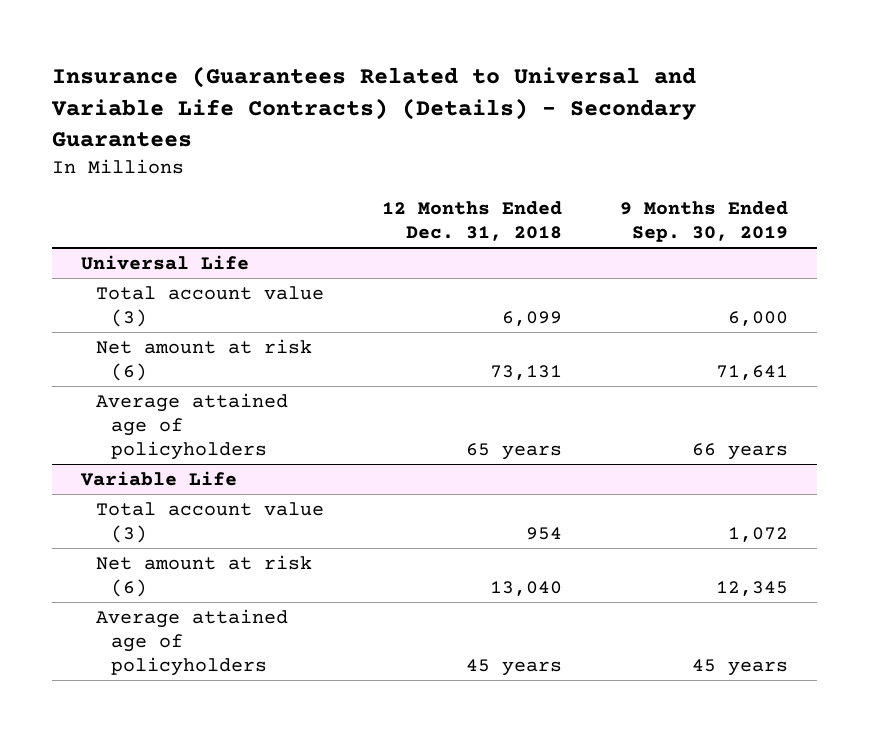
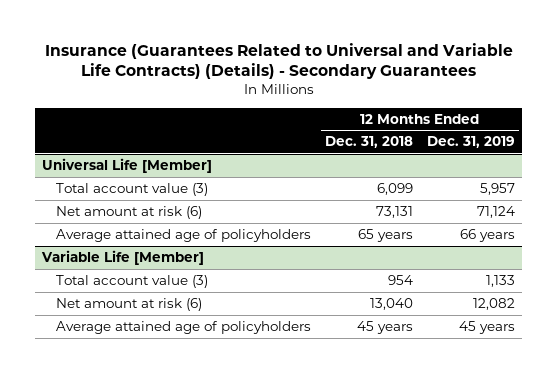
- | 12 Months Ended Dec. 31, 2018 | 9 Months Ended Sep. 30, 2019
+ | 12 Months Ended Dec. 31, 2018 | 12 Months Ended Dec. 31, 2019
- Universal Life
+ Universal Life [Member]
- Variable Life
+ Variable Life [Member]

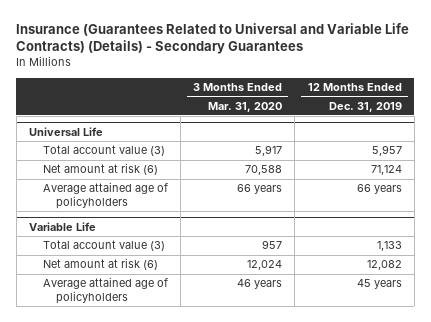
- | 12 Months Ended Dec. 31, 2018 | 12 Months Ended Dec. 31, 2019
+ | 3 Months Ended Mar. 31, 2020 | 12 Months Ended Dec. 31, 2019
- Universal Life [Member]
+ Universal Life
- Variable Life [Member]
+ Variable Life

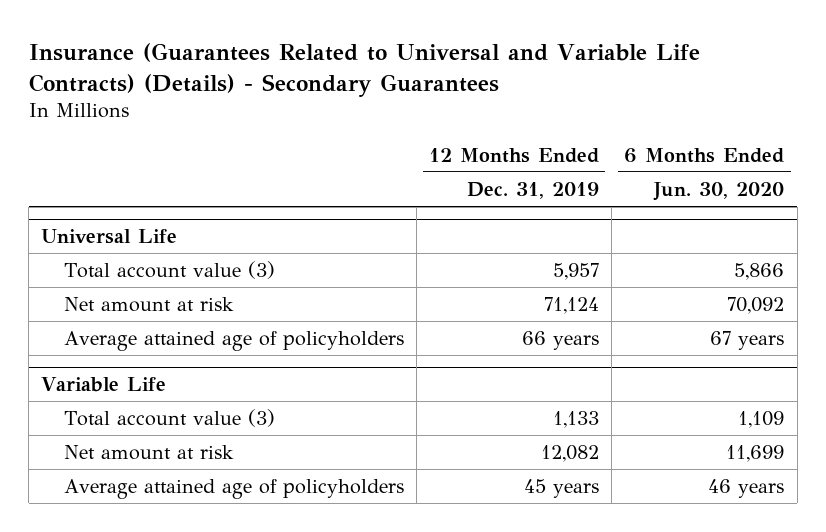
- | 3 Months Ended Mar. 31, 2020 | 12 Months Ended Dec. 31, 2019
+ | 12 Months Ended Dec. 31, 2019 | 6 Months Ended Jun. 30, 2020
@ Universal Life
- Net amount at risk (6) | 70,588 | 71,124
+ Net amount at risk | 71,124 | 70,092
@ Variable Life
- Net amount at risk (6) | 12,024 | 12,082
+ Net amount at risk | 12,082 | 11,699

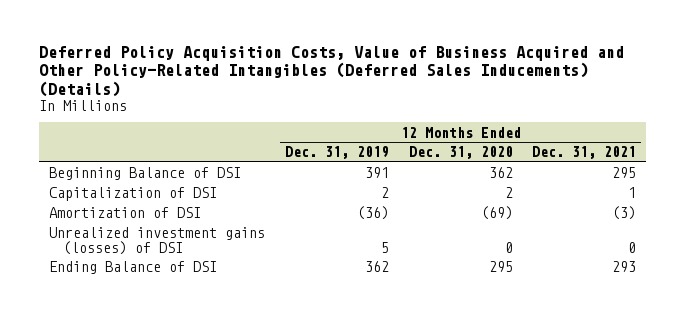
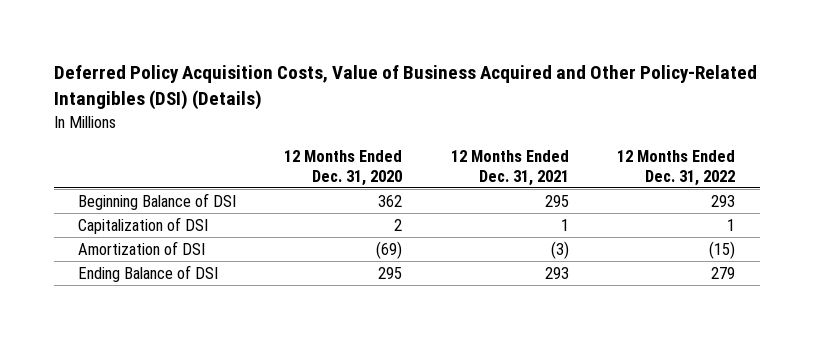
- Deferred Policy Acquisition Costs, Value of Business Acquired and Other Policy-Related Intangibles (Deferred Sales Inducements) (Details)
+ Deferred Policy Acquisition Costs, Value of Business Acquired and Other Policy-Related Intangibles (DSI) (Details)
- | 12 Months Ended Dec. 31, 2019 | 12 Months Ended Dec. 31, 2020 | 12 Months Ended Dec. 31, 2021
+ | 12 Months Ended Dec. 31, 2020 | 12 Months Ended Dec. 31, 2021 | 12 Months Ended Dec. 31, 2022
- Unrealized investment gains (losses) of DSI | 5 | 0 | 0

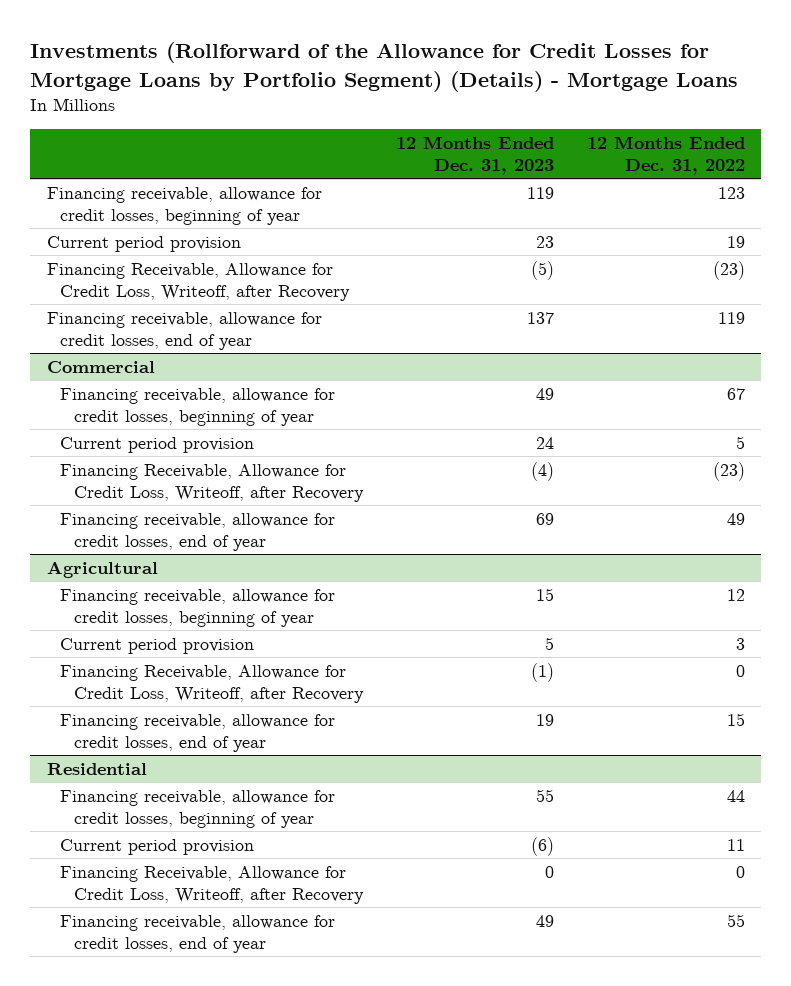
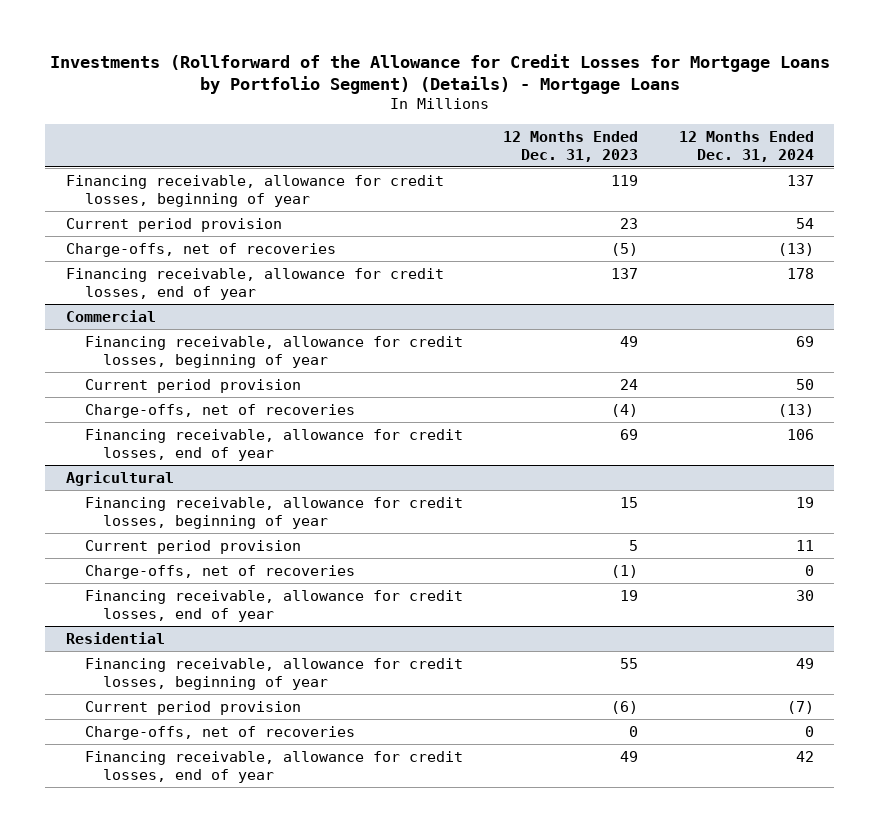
- | 12 Months Ended Dec. 31, 2023 | 12 Months Ended Dec. 31, 2022
+ | 12 Months Ended Dec. 31, 2023 | 12 Months Ended Dec. 31, 2024
- Financing Receivable, Allowance for Credit Loss, Writeoff, after Recovery | (5) | (23)
+ Charge-offs, net of recoveries | (5) | (13)
@ Commercial
- Financing Receivable, Allowance for Credit Loss, Writeoff, after Recovery | (4) | (23)
+ Charge-offs, net of recoveries | (4) | (13)
@ Agricultural
- Financing Receivable, Allowance for Credit Loss, Writeoff, after Recovery | (1) | 0
+ Charge-offs, net of recoveries | (1) | 0
@ Residential
- Financing Receivable, Allowance for Credit Loss, Writeoff, after Recovery | 0 | 0
+ Charge-offs, net of recoveries | 0 | 0

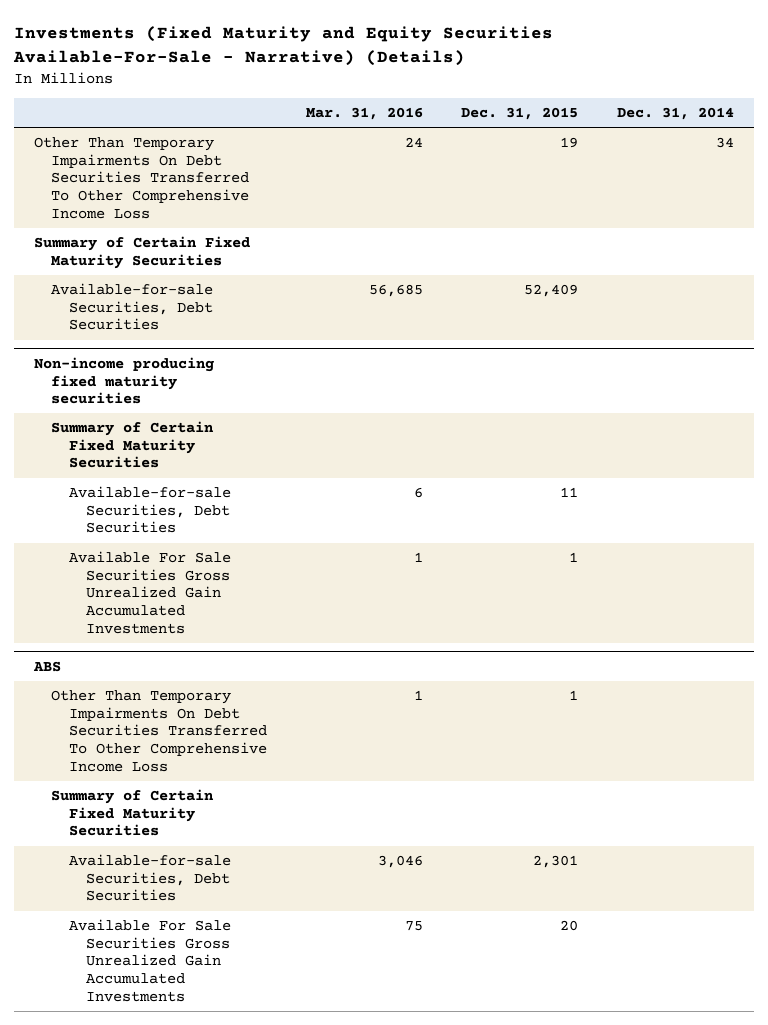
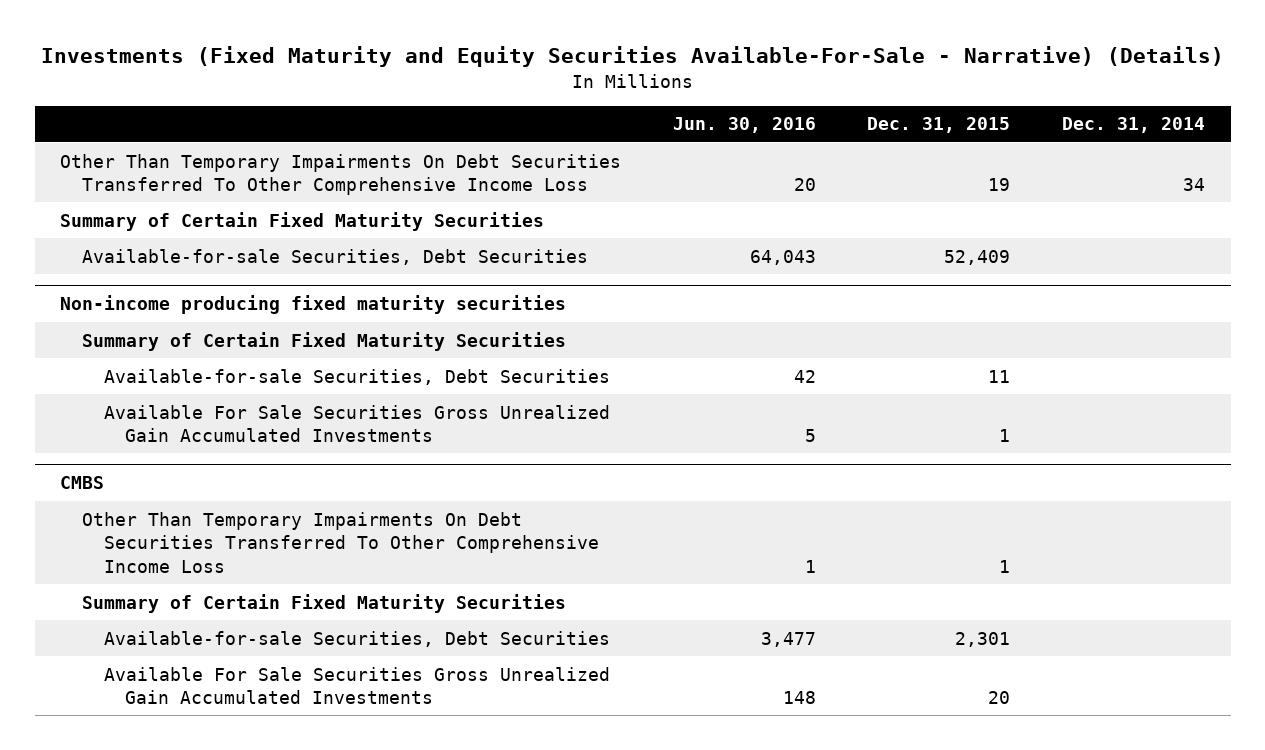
- | Mar. 31, 2016 | Dec. 31, 2015 | Dec. 31, 2014
+ | Jun. 30, 2016 | Dec. 31, 2015 | Dec. 31, 2014
- ABS
+ CMBS

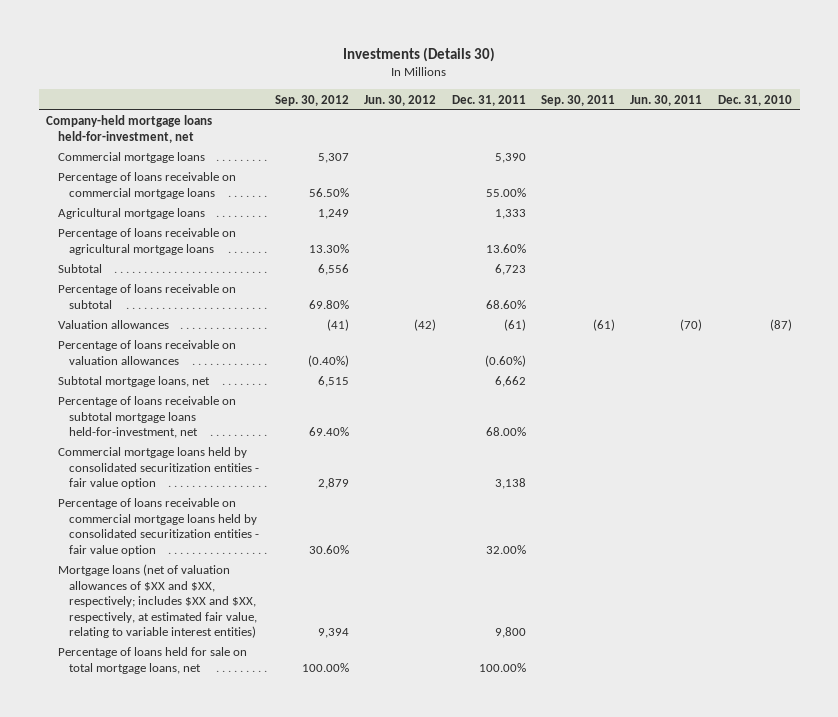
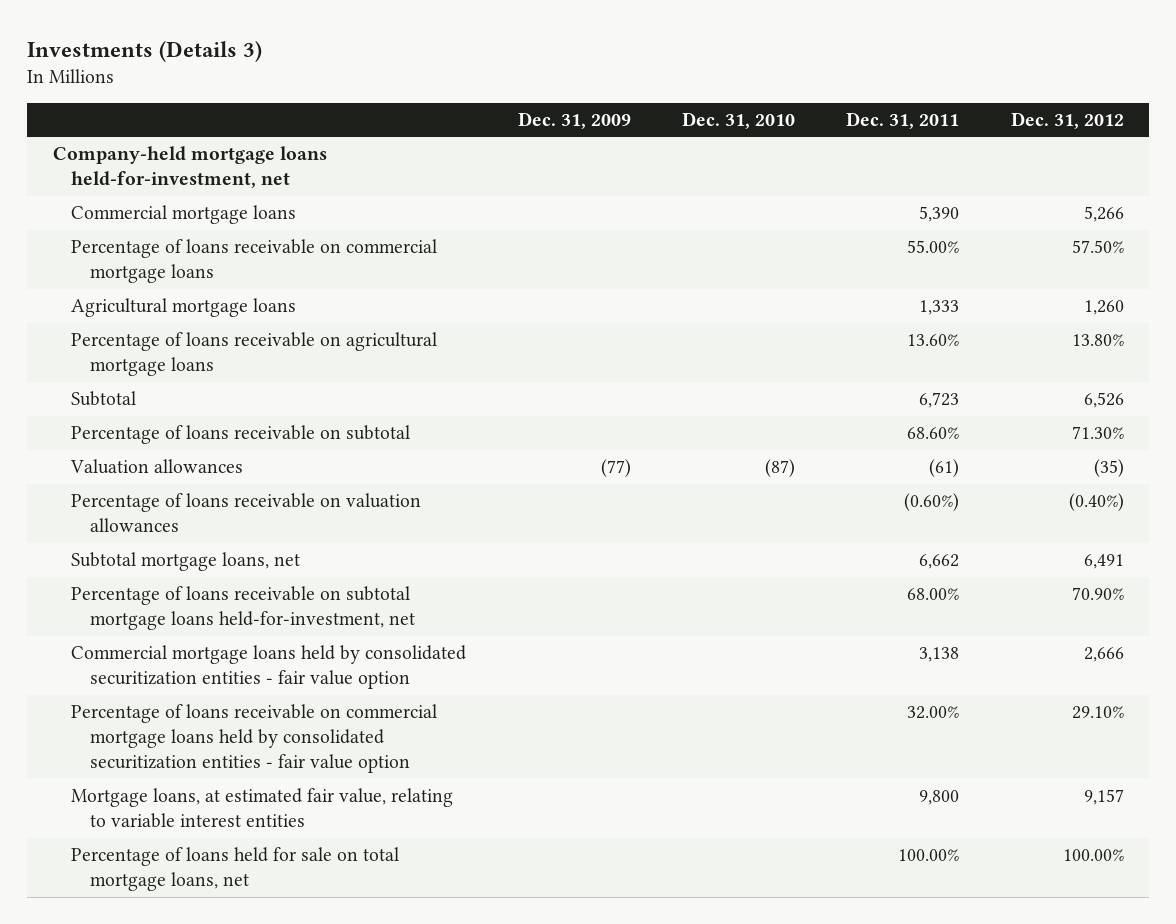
- Investments (Details 30)
+ Investments (Details 3)
- | Sep. 30, 2012 | Jun. 30, 2012 | Dec. 31, 2011 | Sep. 30, 2011 | Jun. 30, 2011 | Dec. 31, 2010
+ | Dec. 31, 2009 | Dec. 31, 2010 | Dec. 31, 2011 | Dec. 31, 2012
- Mortgage loans (net of valuation allowances of $XX and $XX, respectively; includes $XX and $XX, respectively, at estimated fair value, relating to variable interest entities) | 9,394 | | 9,800 | | |
+ Mortgage loans, at estimated fair value, relating to variable interest entities | | | 9,800 | 9,157

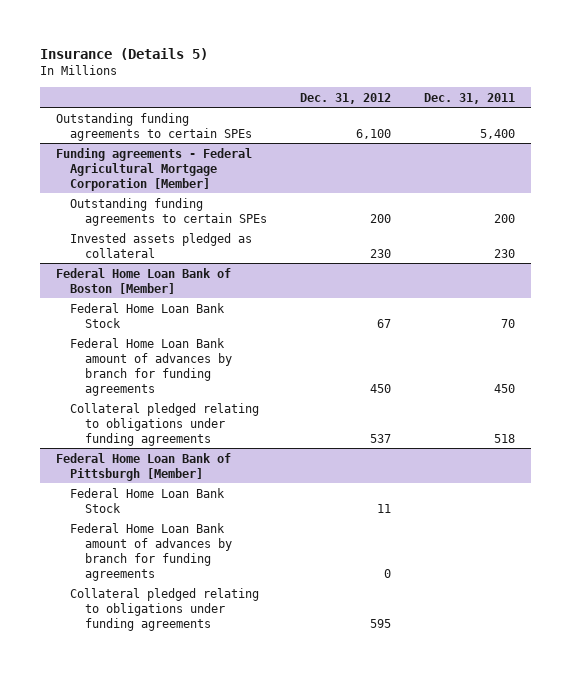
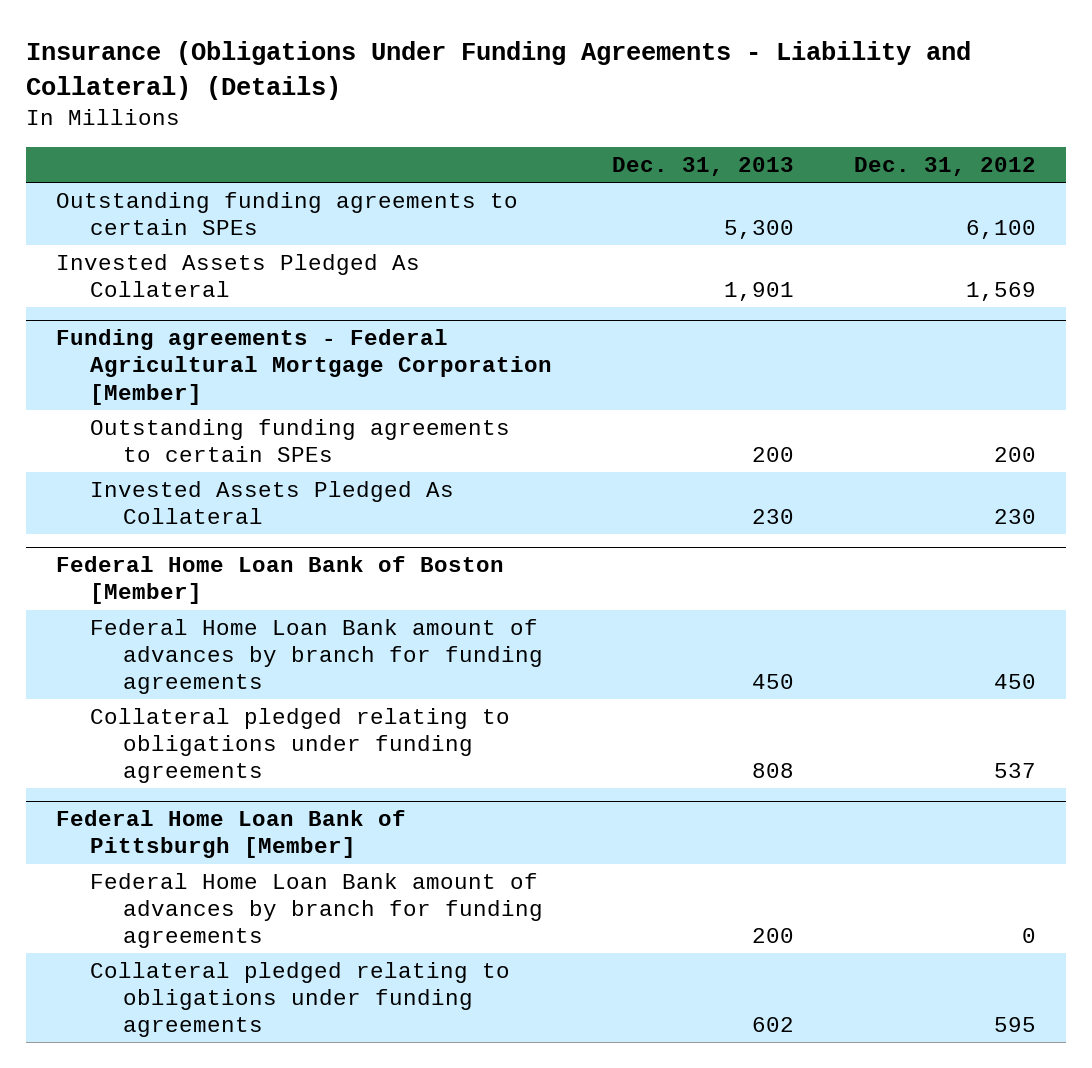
- Insurance (Details 5)
+ Insurance (Obligations Under Funding Agreements - Liability and Collateral) (Details)
- | Dec. 31, 2012 | Dec. 31, 2011
+ | Dec. 31, 2013 | Dec. 31, 2012
+ Invested Assets Pledged As Collateral | 1,901 | 1,569
@ Funding agreements - Federal Agricultural Mortgage Corporation [Member]
- Invested assets pledged as collateral | 230 | 230
+ Invested Assets Pledged As Collateral | 230 | 230
@ Federal Home Loan Bank of Boston [Member]
- Federal Home Loan Bank Stock | 67 | 70
@ Federal Home Loan Bank of Pittsburgh [Member]
- Federal Home Loan Bank Stock | 11 |

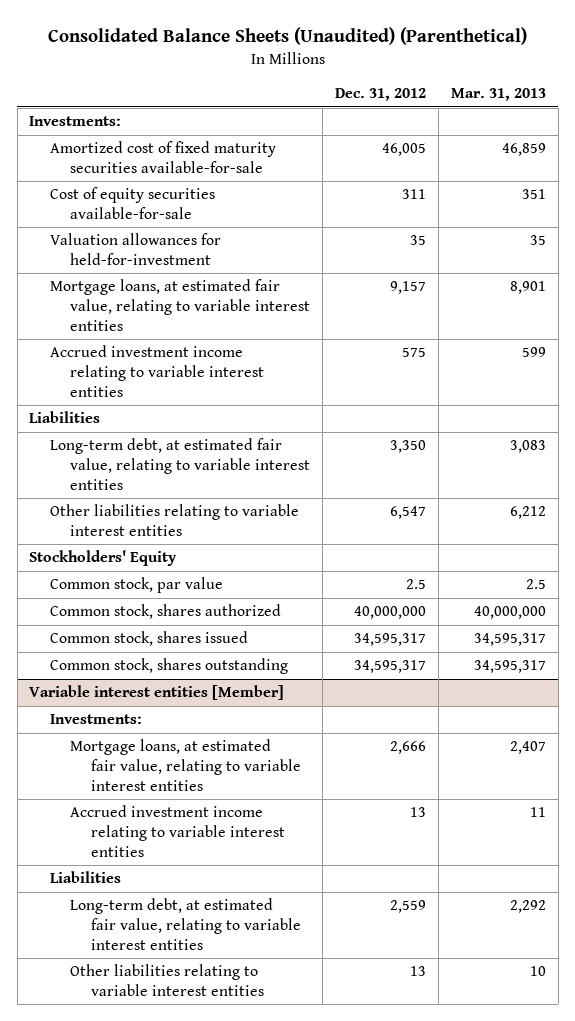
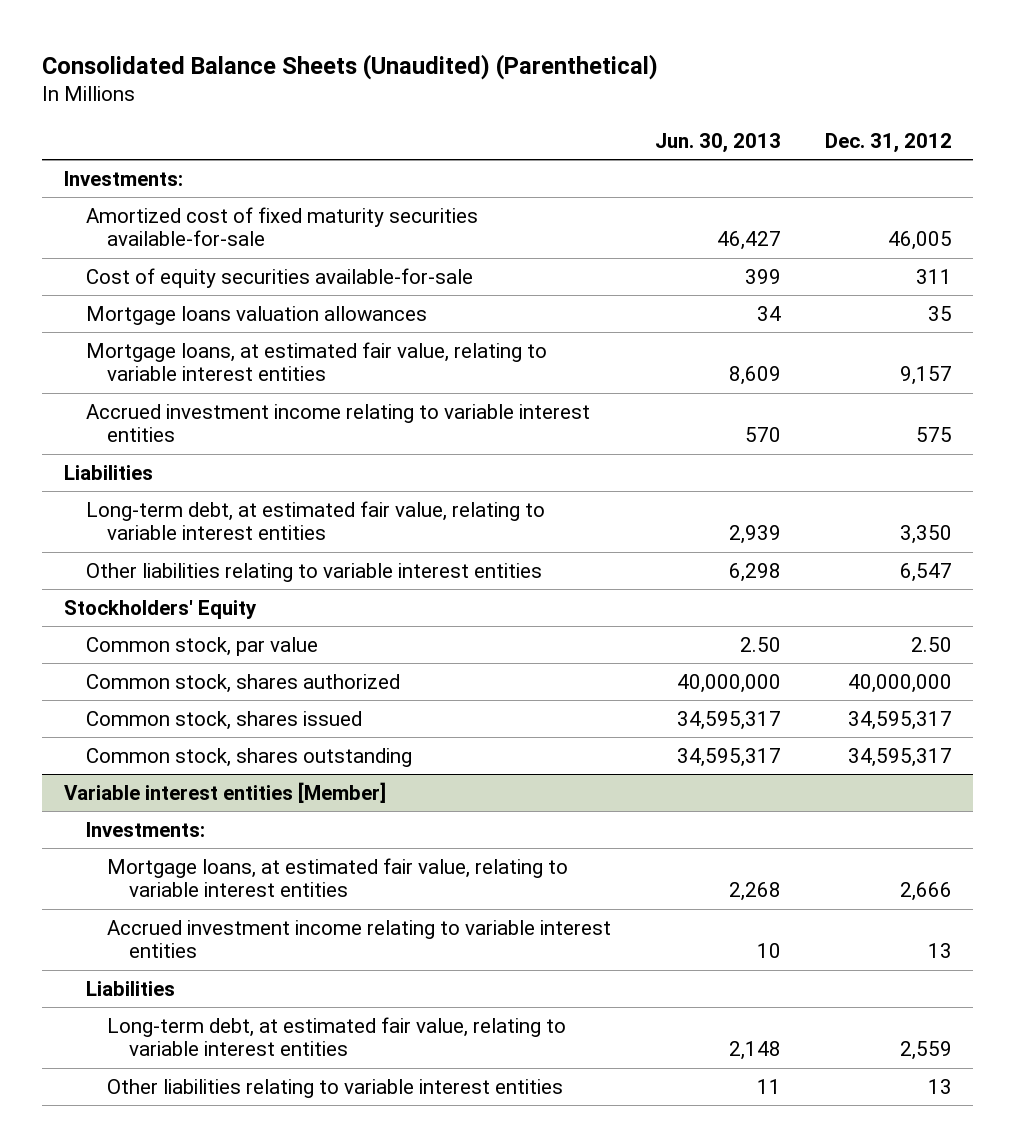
- | Dec. 31, 2012 | Mar. 31, 2013
+ | Jun. 30, 2013 | Dec. 31, 2012
- Valuation allowances for held-for-investment | 35 | 35
+ Mortgage loans valuation allowances | 34 | 35
- Common stock, par value | 2.5 | 2.5
+ Common stock, par value | 2.50 | 2.50

